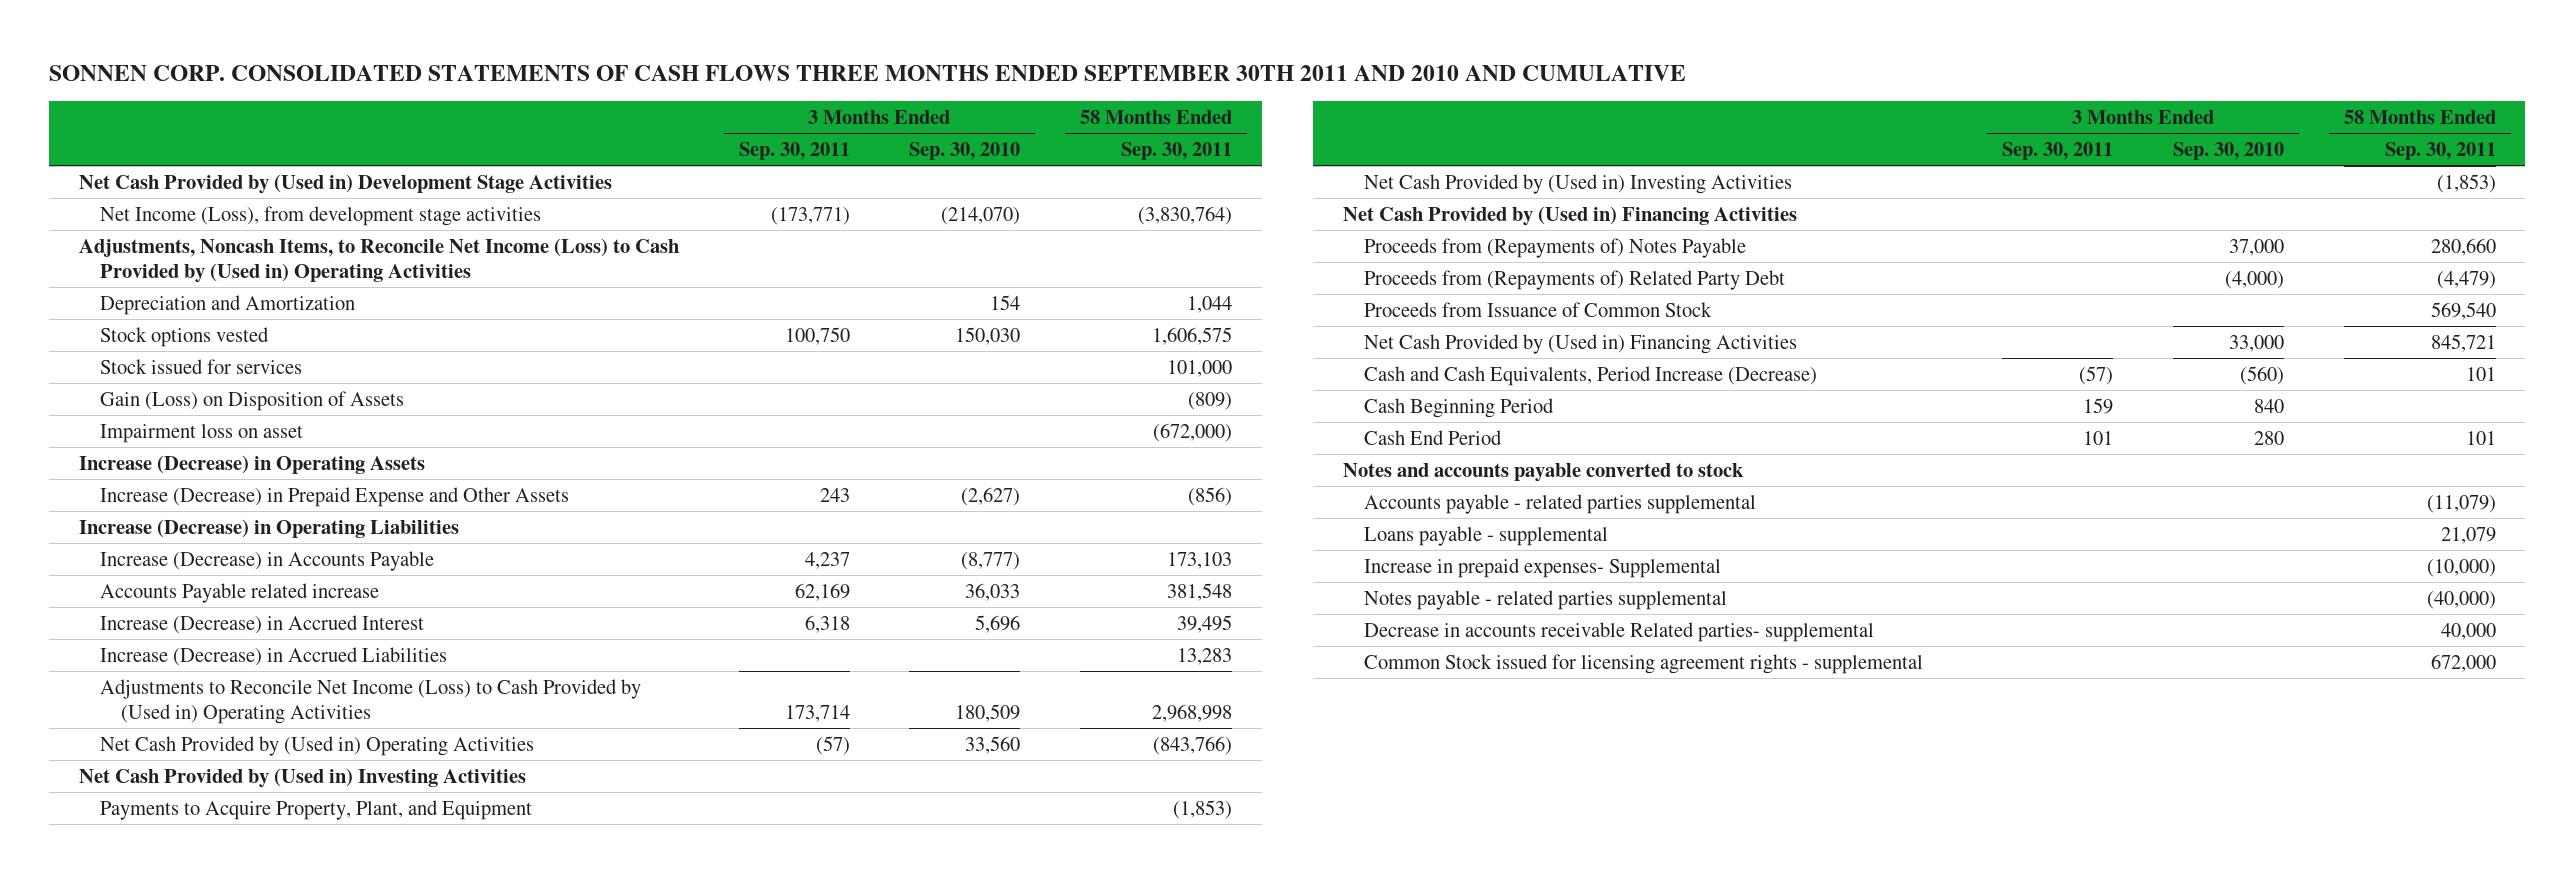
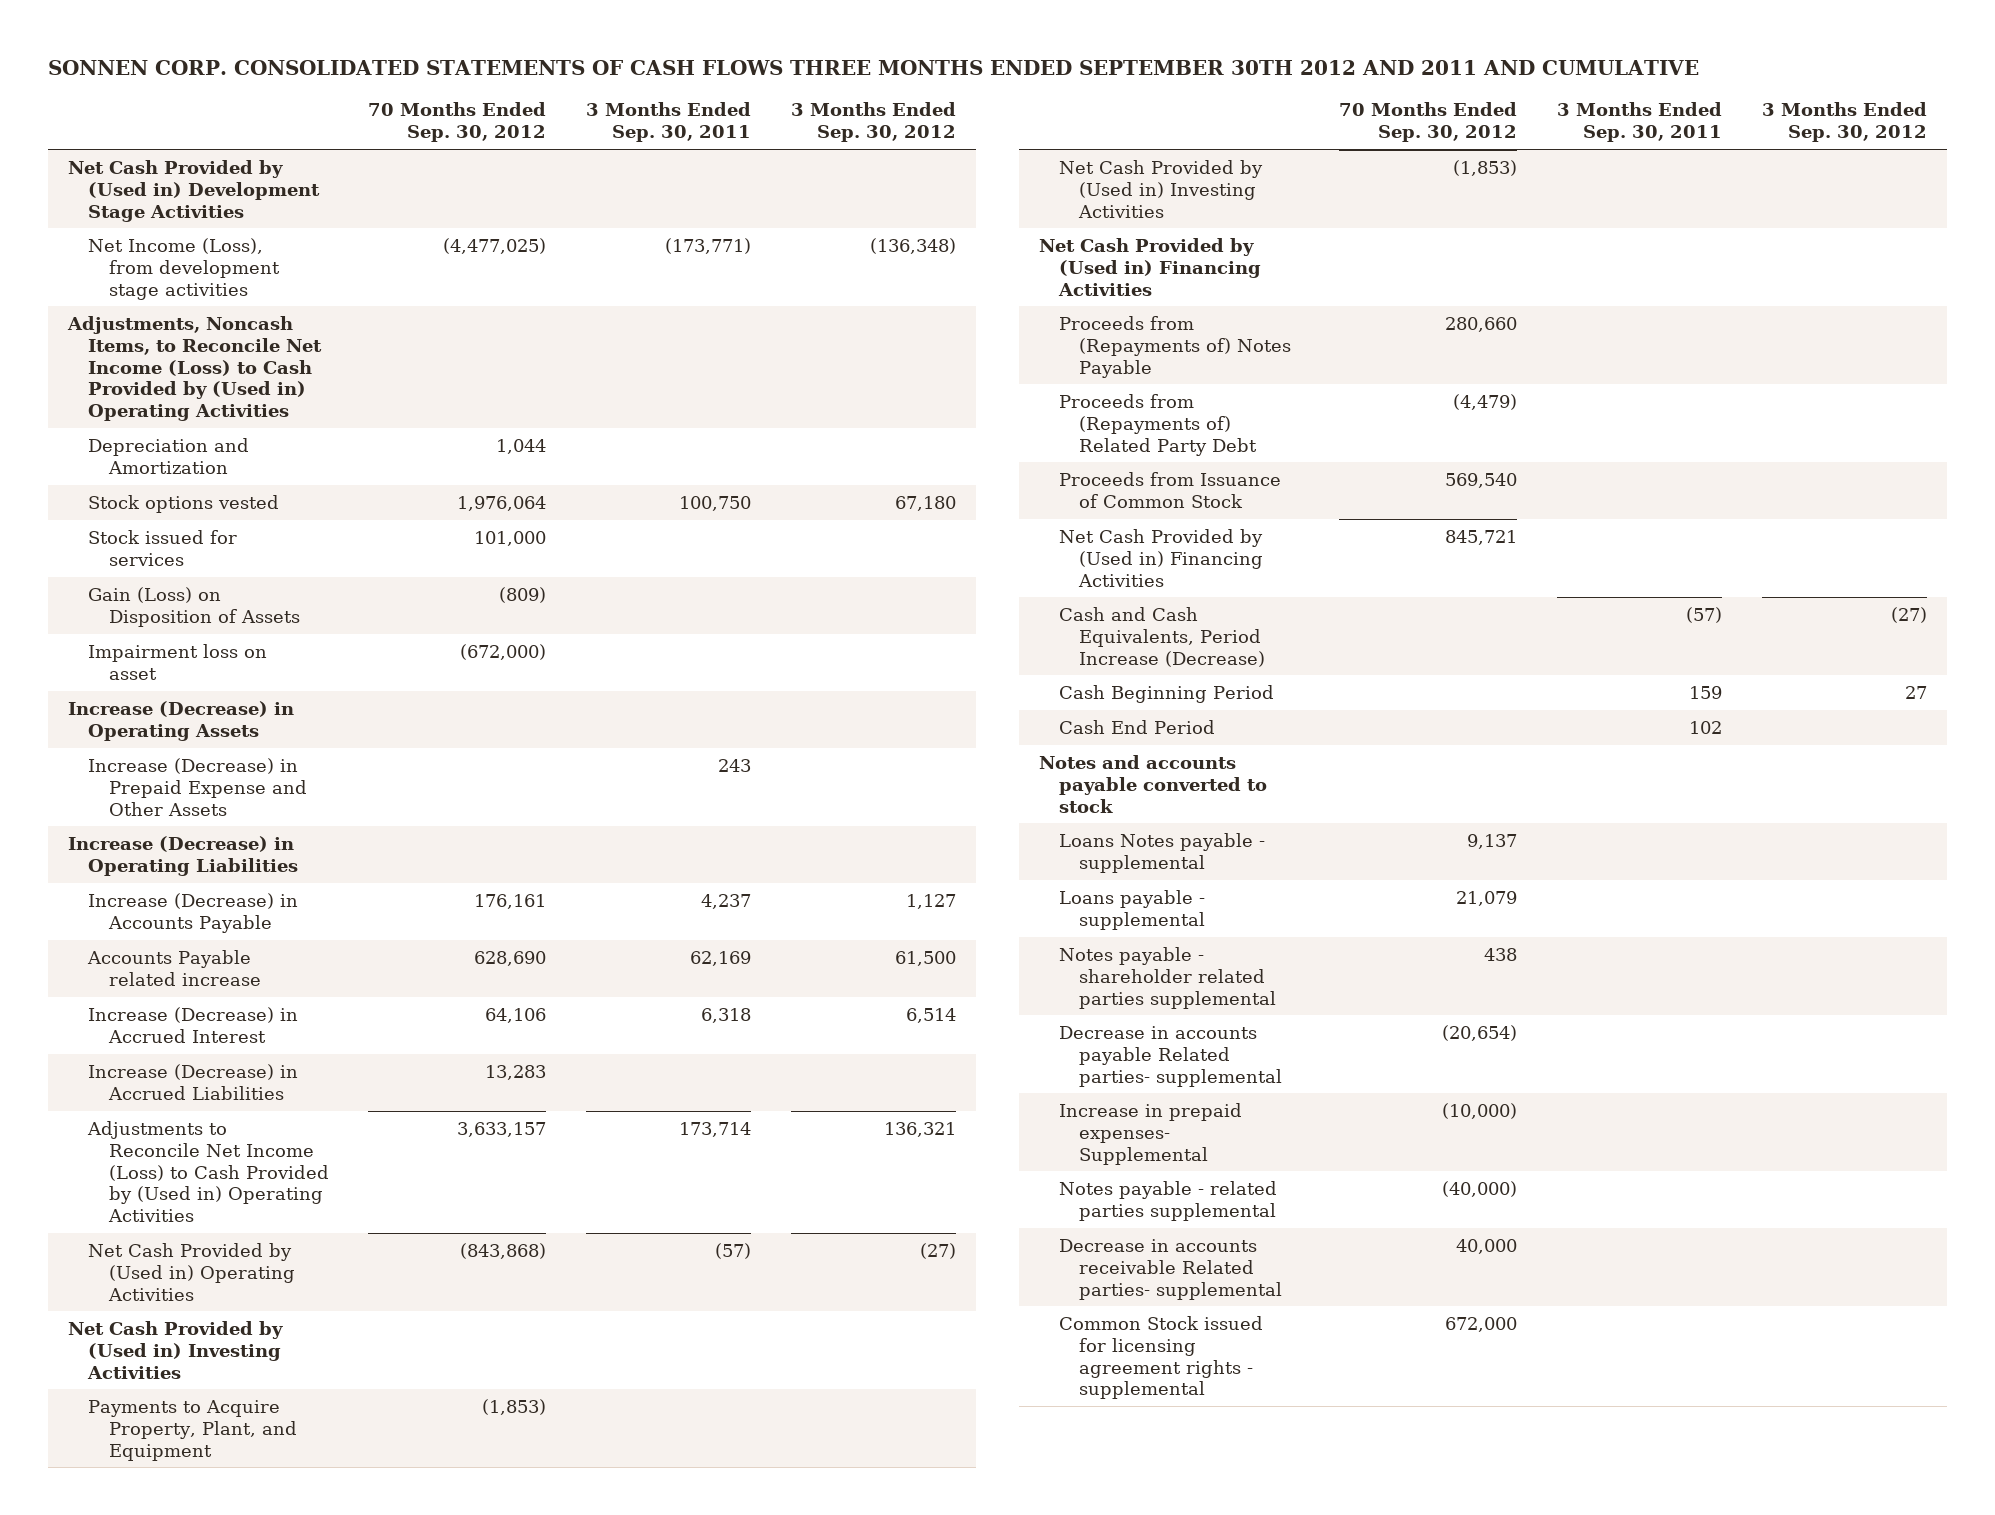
- SONNEN CORP. CONSOLIDATED STATEMENTS OF CASH FLOWS THREE MONTHS ENDED SEPTEMBER 30TH 2011 AND 2010 AND CUMULATIVE
+ SONNEN CORP. CONSOLIDATED STATEMENTS OF CASH FLOWS THREE MONTHS ENDED SEPTEMBER 30TH 2012 AND 2011 AND CUMULATIVE
- | 3 Months Ended Sep. 30, 2011 | 3 Months Ended Sep. 30, 2010 | 58 Months Ended Sep. 30, 2011
+ | 70 Months Ended Sep. 30, 2012 | 3 Months Ended Sep. 30, 2011 | 3 Months Ended Sep. 30, 2012
- Cash End Period | 101 | 280 | 101
+ Cash End Period | | 102 |
- Accounts payable - related parties supplemental | | | (11,079)
+ Loans Notes payable - supplemental | 9,137 | |
+ Notes payable - shareholder related parties supplemental | 438 | |
+ Decrease in accounts payable Related parties- supplemental | (20,654) | |

